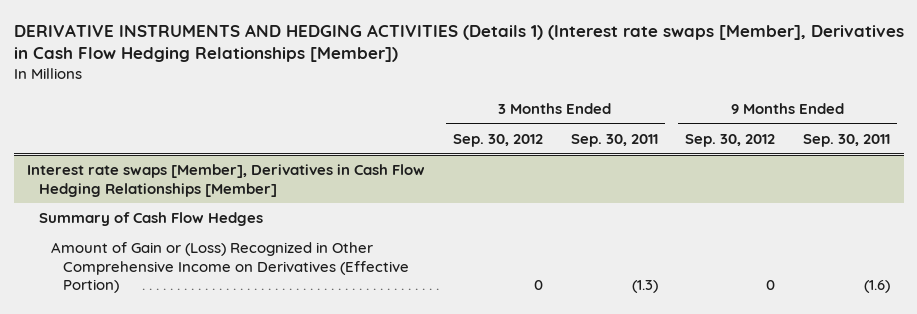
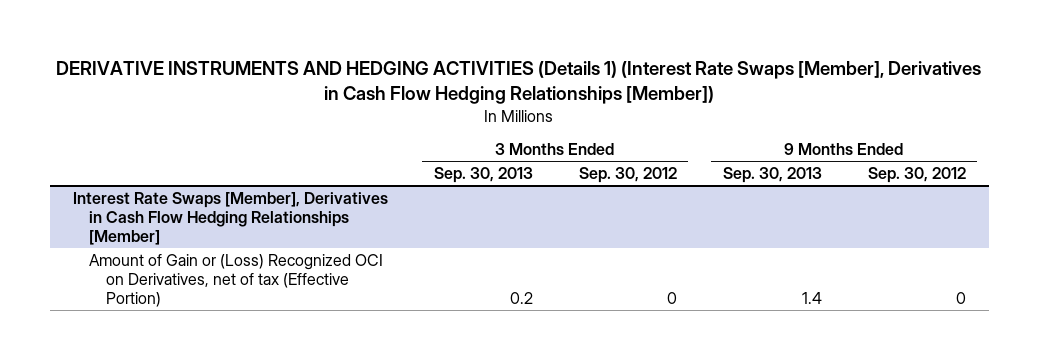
- DERIVATIVE INSTRUMENTS AND HEDGING ACTIVITIES (Details 1) (Interest rate swaps [Member], Derivatives in Cash Flow Hedging Relationships [Member])
+ DERIVATIVE INSTRUMENTS AND HEDGING ACTIVITIES (Details 1) (Interest Rate Swaps [Member], Derivatives in Cash Flow Hedging Relationships [Member])
- | 3 Months Ended Sep. 30, 2012 | 3 Months Ended Sep. 30, 2011 | 9 Months Ended Sep. 30, 2012 | 9 Months Ended Sep. 30, 2011
+ | 3 Months Ended Sep. 30, 2013 | 3 Months Ended Sep. 30, 2012 | 9 Months Ended Sep. 30, 2013 | 9 Months Ended Sep. 30, 2012
- Interest rate swaps [Member], Derivatives in Cash Flow Hedging Relationships [Member]
- Summary of Cash Flow Hedges
- Amount of Gain or (Loss) Recognized in Other Comprehensive Income on Derivatives (Effective Portion) | 0 | (1.3) | 0 | (1.6)
+ Interest Rate Swaps [Member], Derivatives in Cash Flow Hedging Relationships [Member]
+ Amount of Gain or (Loss) Recognized OCI on Derivatives, net of tax (Effective Portion) | 0.2 | 0 | 1.4 | 0

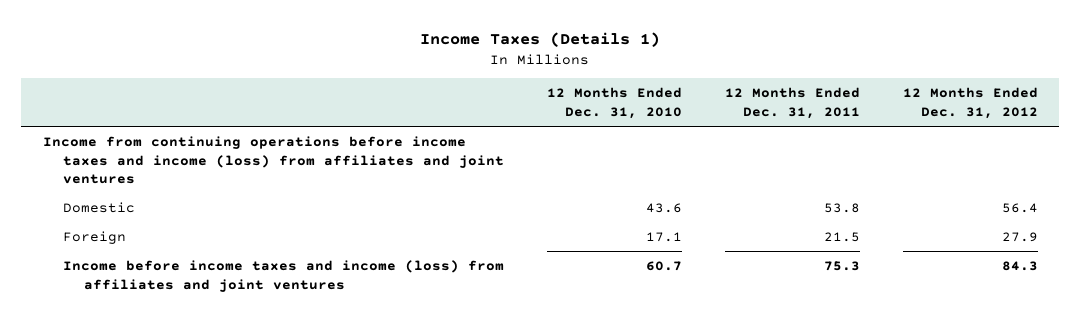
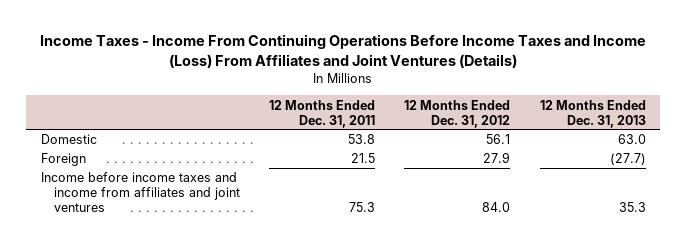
- Income Taxes (Details 1)
+ Income Taxes - Income From Continuing Operations Before Income Taxes and Income (Loss) From Affiliates and Joint Ventures (Details)
- | 12 Months Ended Dec. 31, 2010 | 12 Months Ended Dec. 31, 2011 | 12 Months Ended Dec. 31, 2012
+ | 12 Months Ended Dec. 31, 2011 | 12 Months Ended Dec. 31, 2012 | 12 Months Ended Dec. 31, 2013
- Income from continuing operations before income taxes and income (loss) from affiliates and joint ventures
- Domestic | 43.6 | 53.8 | 56.4
+ Domestic | 53.8 | 56.1 | 63.0
- Income before income taxes and income (loss) from affiliates and joint ventures | 60.7 | 75.3 | 84.3
+ Income before income taxes and income from affiliates and joint ventures | 75.3 | 84.0 | 35.3

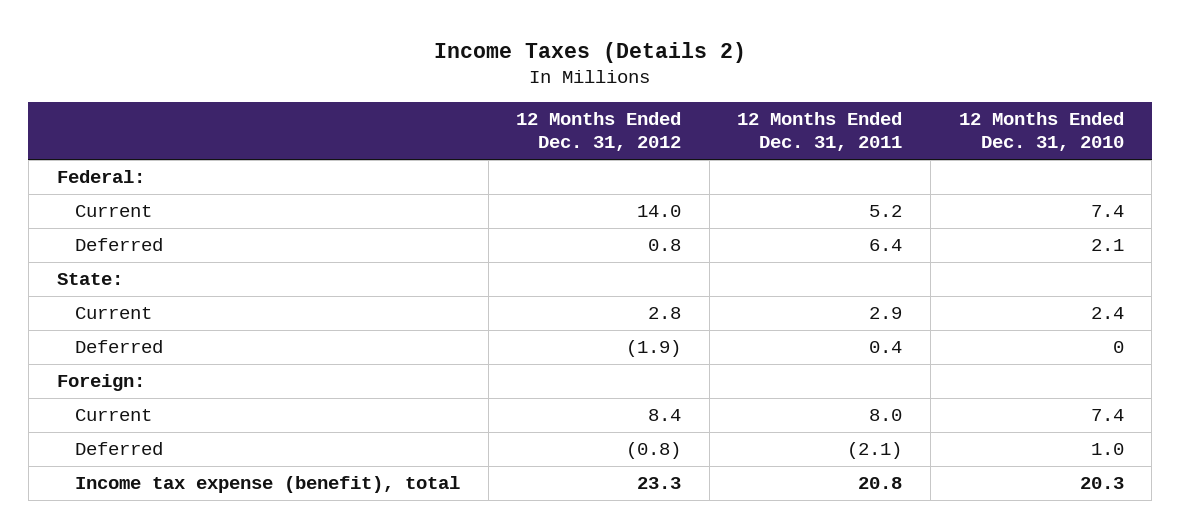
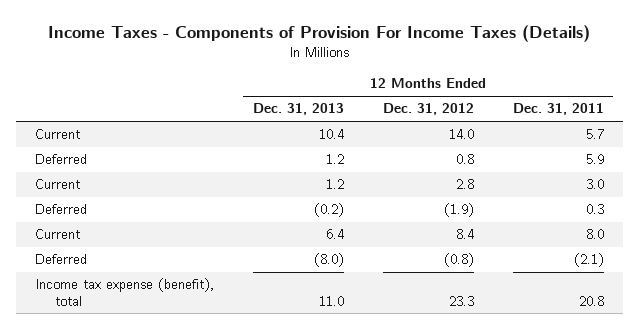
- Income Taxes (Details 2)
+ Income Taxes - Components of Provision For Income Taxes (Details)
- | 12 Months Ended Dec. 31, 2012 | 12 Months Ended Dec. 31, 2011 | 12 Months Ended Dec. 31, 2010
+ | 12 Months Ended Dec. 31, 2013 | 12 Months Ended Dec. 31, 2012 | 12 Months Ended Dec. 31, 2011
- Federal:
- Current | 14.0 | 5.2 | 7.4
- Deferred | 0.8 | 6.4 | 2.1
- State:
- Current | 2.8 | 2.9 | 2.4
- Deferred | (1.9) | 0.4 | 0
- Foreign:
+ Current | 10.4 | 14.0 | 5.7
+ Deferred | 1.2 | 0.8 | 5.9
+ Current | 1.2 | 2.8 | 3.0
+ Deferred | (0.2) | (1.9) | 0.3

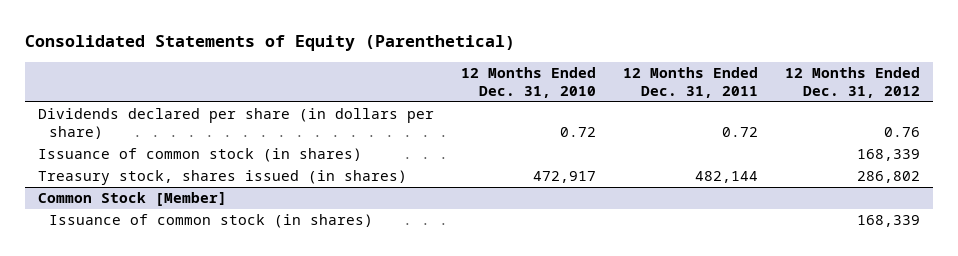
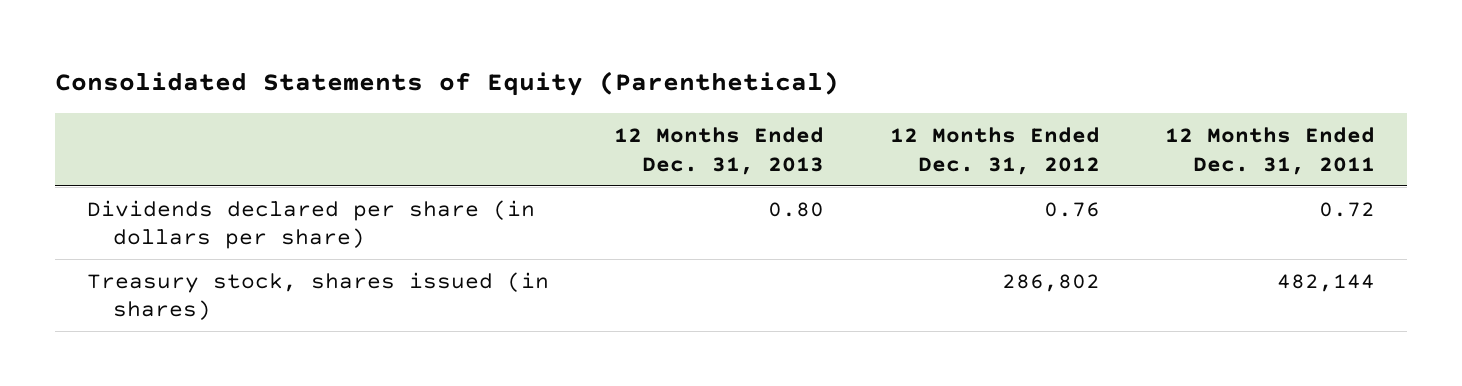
- | 12 Months Ended Dec. 31, 2010 | 12 Months Ended Dec. 31, 2011 | 12 Months Ended Dec. 31, 2012
+ | 12 Months Ended Dec. 31, 2013 | 12 Months Ended Dec. 31, 2012 | 12 Months Ended Dec. 31, 2011
- Issuance of common stock (in shares) | | | 168,339
- Common Stock [Member]
- Issuance of common stock (in shares) | | | 168,339

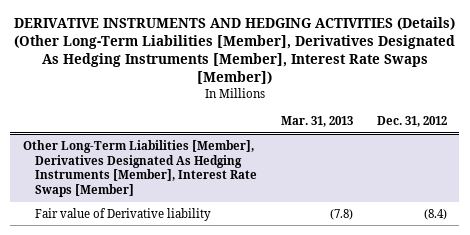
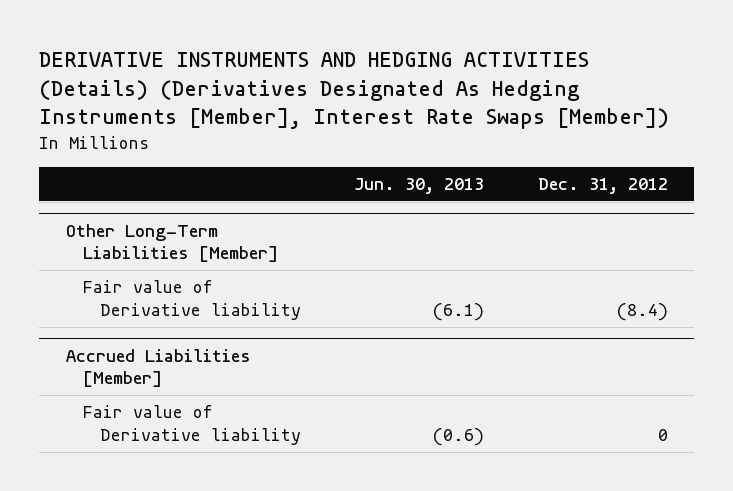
- DERIVATIVE INSTRUMENTS AND HEDGING ACTIVITIES (Details) (Other Long-Term Liabilities [Member], Derivatives Designated As Hedging Instruments [Member], Interest Rate Swaps [Member])
+ DERIVATIVE INSTRUMENTS AND HEDGING ACTIVITIES (Details) (Derivatives Designated As Hedging Instruments [Member], Interest Rate Swaps [Member])
- | Mar. 31, 2013 | Dec. 31, 2012
+ | Jun. 30, 2013 | Dec. 31, 2012
- Other Long-Term Liabilities [Member], Derivatives Designated As Hedging Instruments [Member], Interest Rate Swaps [Member]
+ Other Long-Term Liabilities [Member]
+ Accrued Liabilities [Member]
+ Fair value of Derivative liability | (0.6) | 0

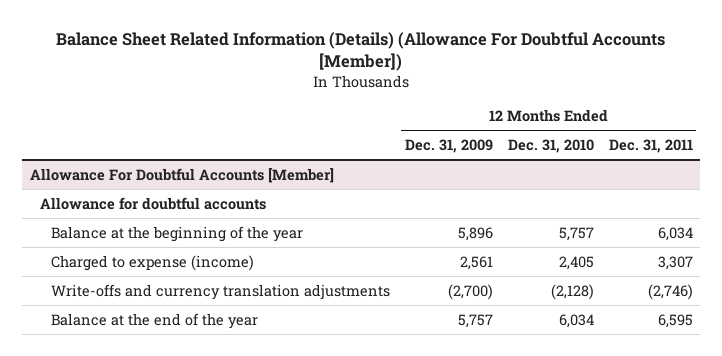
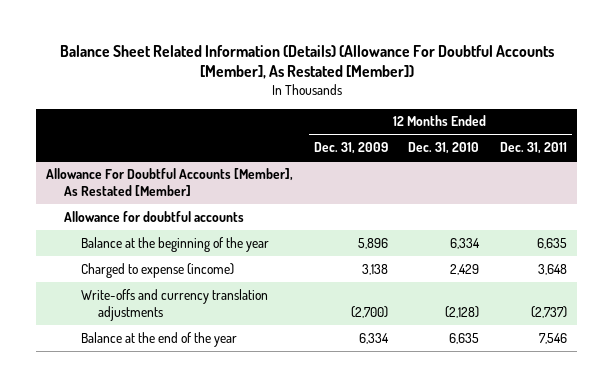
- Balance Sheet Related Information (Details) (Allowance For Doubtful Accounts [Member])
+ Balance Sheet Related Information (Details) (Allowance For Doubtful Accounts [Member], As Restated [Member])
- Allowance For Doubtful Accounts [Member]
+ Allowance For Doubtful Accounts [Member], As Restated [Member]
- Balance at the beginning of the year | 5,896 | 5,757 | 6,034
- Charged to expense (income) | 2,561 | 2,405 | 3,307
- Write-offs and currency translation adjustments | (2,700) | (2,128) | (2,746)
- Balance at the end of the year | 5,757 | 6,034 | 6,595
+ Balance at the beginning of the year | 5,896 | 6,334 | 6,635
+ Charged to expense (income) | 3,138 | 2,429 | 3,648
+ Write-offs and currency translation adjustments | (2,700) | (2,128) | (2,737)
+ Balance at the end of the year | 6,334 | 6,635 | 7,546

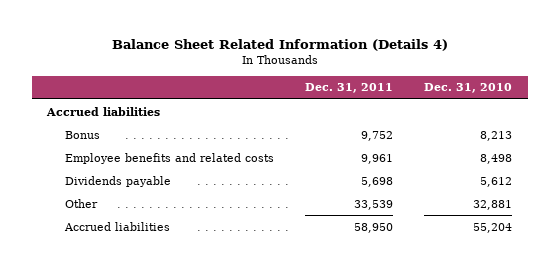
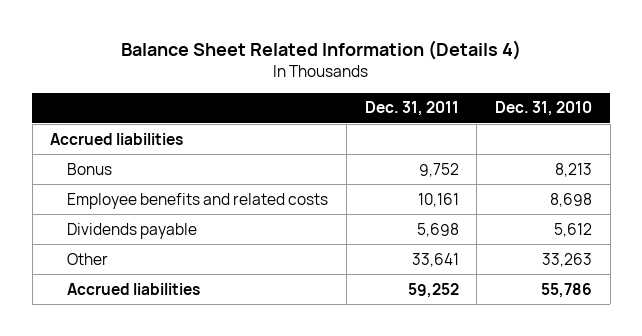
- Employee benefits and related costs | 9,961 | 8,498
+ Employee benefits and related costs | 10,161 | 8,698
- Other | 33,539 | 32,881
- Accrued liabilities | 58,950 | 55,204
+ Other | 33,641 | 33,263
+ Accrued liabilities | 59,252 | 55,786

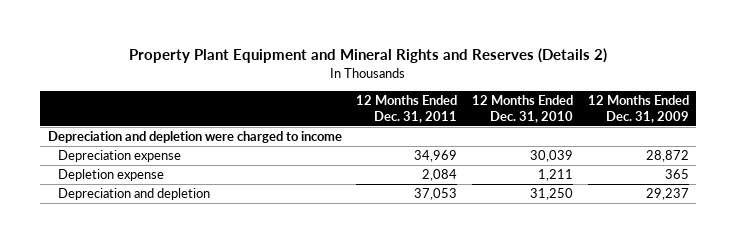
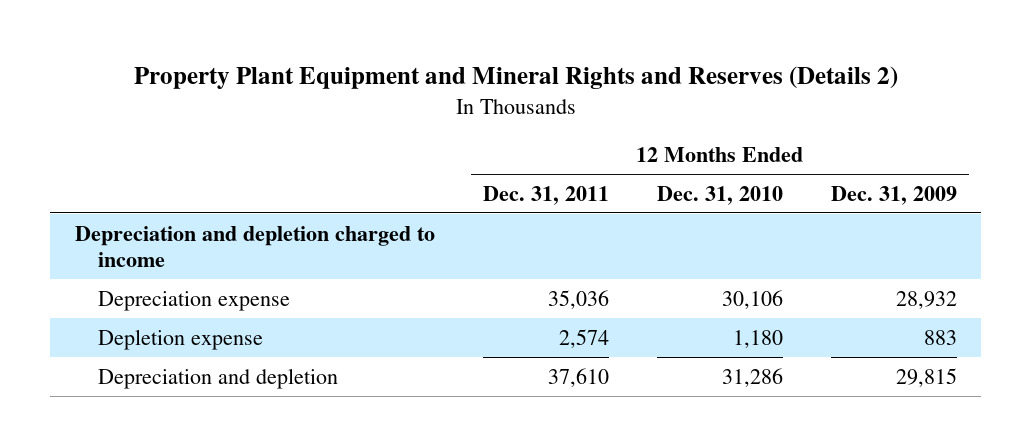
- Depreciation and depletion were charged to income
- Depreciation expense | 34,969 | 30,039 | 28,872
- Depletion expense | 2,084 | 1,211 | 365
- Depreciation and depletion | 37,053 | 31,250 | 29,237
+ Depreciation and depletion charged to income
+ Depreciation expense | 35,036 | 30,106 | 28,932
+ Depletion expense | 2,574 | 1,180 | 883
+ Depreciation and depletion | 37,610 | 31,286 | 29,815

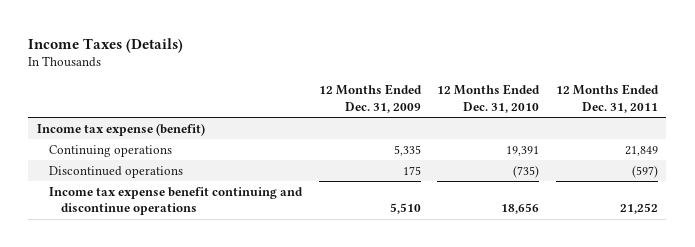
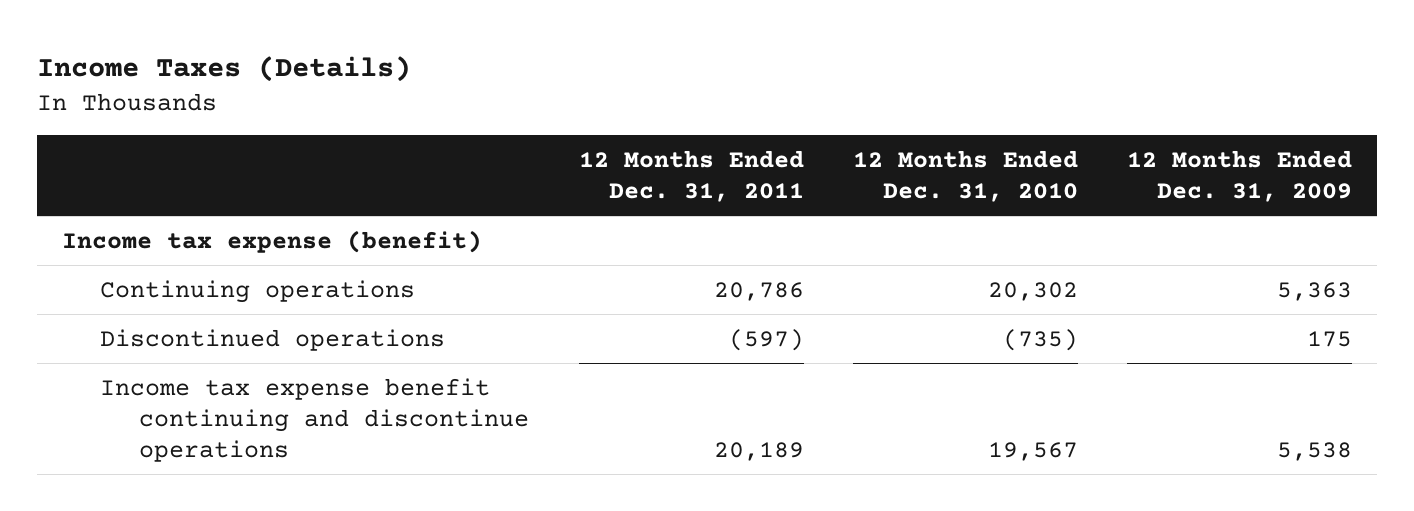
- | 12 Months Ended Dec. 31, 2009 | 12 Months Ended Dec. 31, 2010 | 12 Months Ended Dec. 31, 2011
+ | 12 Months Ended Dec. 31, 2011 | 12 Months Ended Dec. 31, 2010 | 12 Months Ended Dec. 31, 2009
- Continuing operations | 5,335 | 19,391 | 21,849
+ Continuing operations | 20,786 | 20,302 | 5,363
- Income tax expense benefit continuing and discontinue operations | 5,510 | 18,656 | 21,252
+ Income tax expense benefit continuing and discontinue operations | 20,189 | 19,567 | 5,538

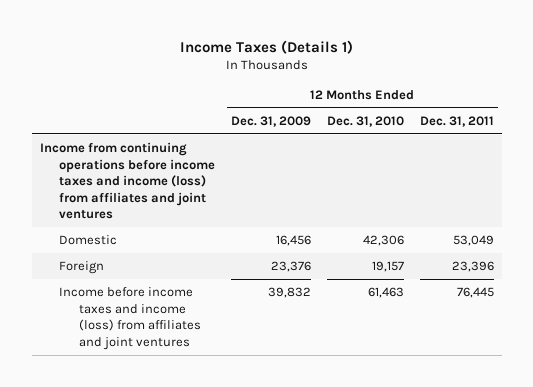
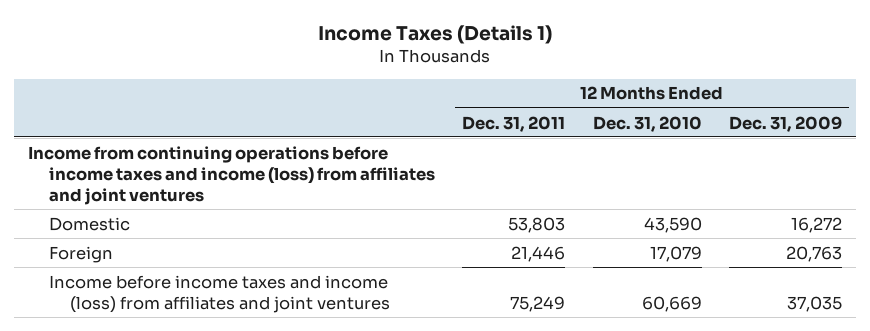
- | 12 Months Ended Dec. 31, 2009 | 12 Months Ended Dec. 31, 2010 | 12 Months Ended Dec. 31, 2011
+ | 12 Months Ended Dec. 31, 2011 | 12 Months Ended Dec. 31, 2010 | 12 Months Ended Dec. 31, 2009
- Domestic | 16,456 | 42,306 | 53,049
- Foreign | 23,376 | 19,157 | 23,396
- Income before income taxes and income (loss) from affiliates and joint ventures | 39,832 | 61,463 | 76,445
+ Domestic | 53,803 | 43,590 | 16,272
+ Foreign | 21,446 | 17,079 | 20,763
+ Income before income taxes and income (loss) from affiliates and joint ventures | 75,249 | 60,669 | 37,035

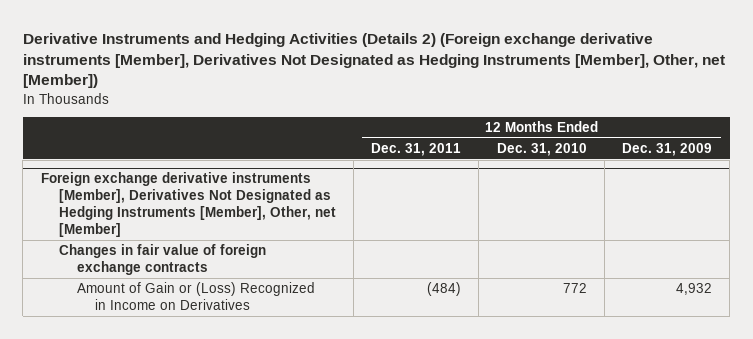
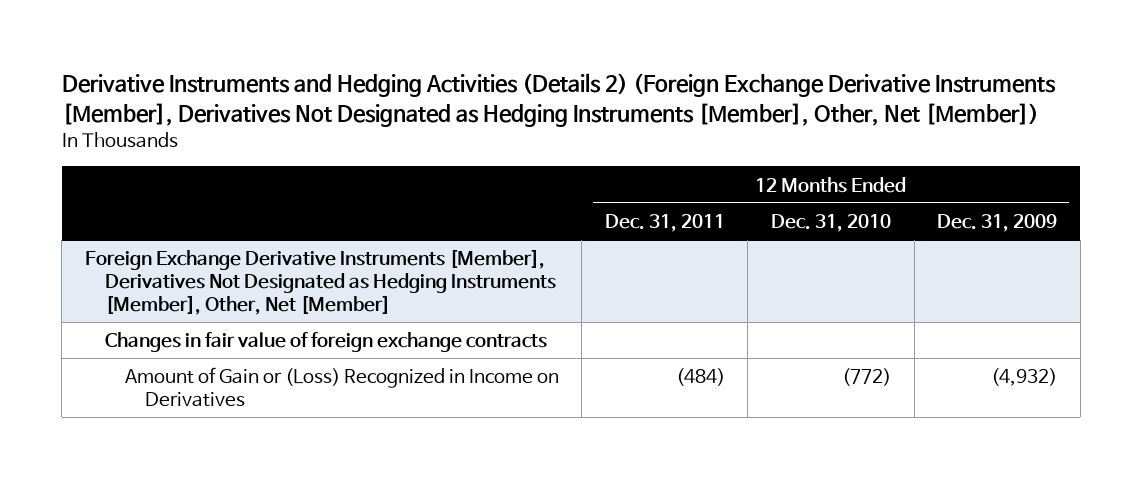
- Derivative Instruments and Hedging Activities (Details 2) (Foreign exchange derivative instruments [Member], Derivatives Not Designated as Hedging Instruments [Member], Other, net [Member])
+ Derivative Instruments and Hedging Activities (Details 2) (Foreign Exchange Derivative Instruments [Member], Derivatives Not Designated as Hedging Instruments [Member], Other, Net [Member])
- Foreign exchange derivative instruments [Member], Derivatives Not Designated as Hedging Instruments [Member], Other, net [Member]
+ Foreign Exchange Derivative Instruments [Member], Derivatives Not Designated as Hedging Instruments [Member], Other, Net [Member]
- Amount of Gain or (Loss) Recognized in Income on Derivatives | (484) | 772 | 4,932
+ Amount of Gain or (Loss) Recognized in Income on Derivatives | (484) | (772) | (4,932)

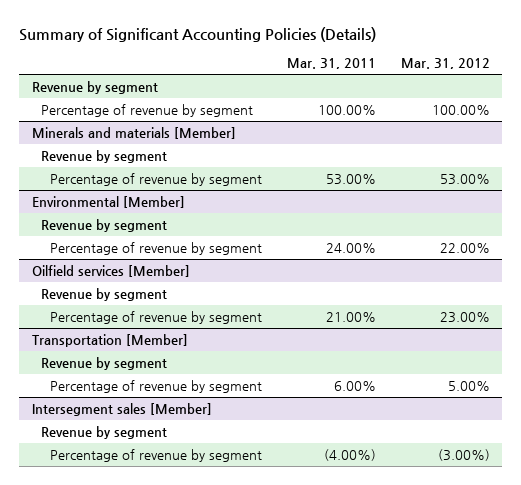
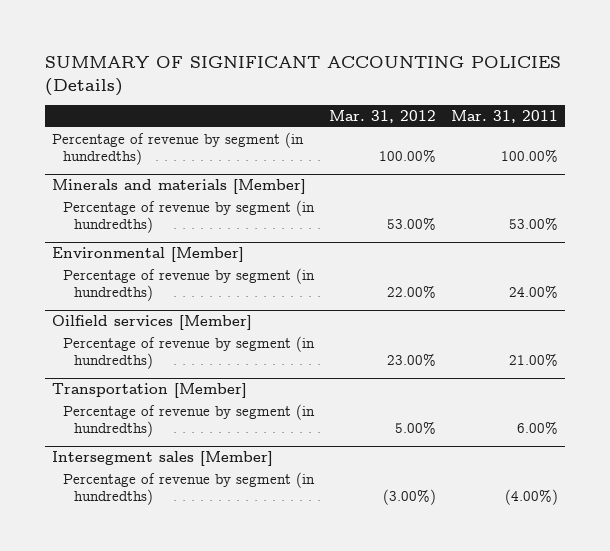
- Summary of Significant Accounting Policies (Details)
+ SUMMARY OF SIGNIFICANT ACCOUNTING POLICIES (Details)
- | Mar. 31, 2011 | Mar. 31, 2012
+ | Mar. 31, 2012 | Mar. 31, 2011
- Revenue by segment
- Percentage of revenue by segment | 100.00% | 100.00%
+ Percentage of revenue by segment (in hundredths) | 100.00% | 100.00%
@ Minerals and materials [Member]
- Revenue by segment
- Percentage of revenue by segment | 53.00% | 53.00%
+ Percentage of revenue by segment (in hundredths) | 53.00% | 53.00%
@ Environmental [Member]
- Revenue by segment
- Percentage of revenue by segment | 24.00% | 22.00%
+ Percentage of revenue by segment (in hundredths) | 22.00% | 24.00%
@ Oilfield services [Member]
- Revenue by segment
- Percentage of revenue by segment | 21.00% | 23.00%
+ Percentage of revenue by segment (in hundredths) | 23.00% | 21.00%
@ Transportation [Member]
- Revenue by segment
- Percentage of revenue by segment | 6.00% | 5.00%
+ Percentage of revenue by segment (in hundredths) | 5.00% | 6.00%
@ Intersegment sales [Member]
- Revenue by segment
- Percentage of revenue by segment | (4.00%) | (3.00%)
+ Percentage of revenue by segment (in hundredths) | (3.00%) | (4.00%)

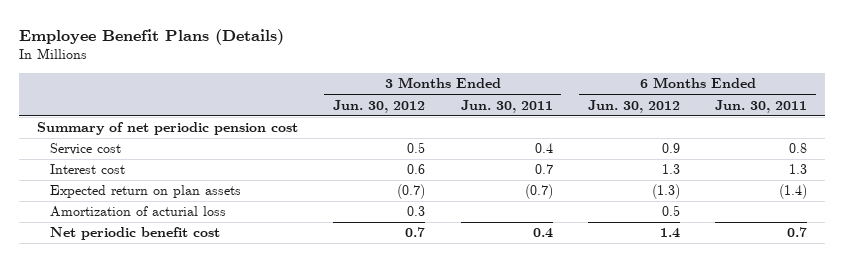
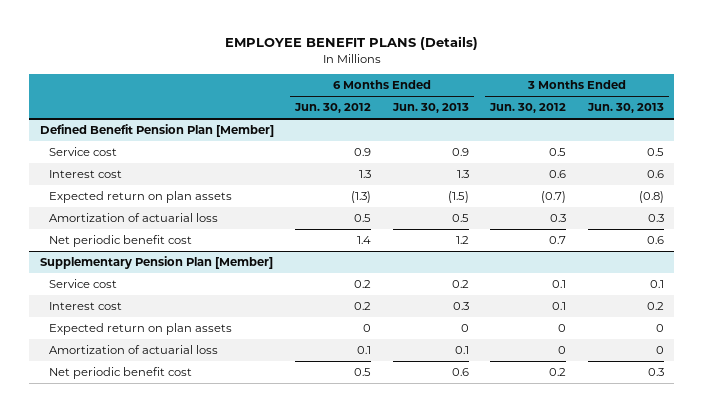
- Employee Benefit Plans (Details)
+ EMPLOYEE BENEFIT PLANS (Details)
- | 3 Months Ended Jun. 30, 2012 | 3 Months Ended Jun. 30, 2011 | 6 Months Ended Jun. 30, 2012 | 6 Months Ended Jun. 30, 2011
+ | 6 Months Ended Jun. 30, 2012 | 6 Months Ended Jun. 30, 2013 | 3 Months Ended Jun. 30, 2012 | 3 Months Ended Jun. 30, 2013
- Summary of net periodic pension cost
+ Defined Benefit Pension Plan [Member]
- Amortization of acturial loss | 0.3 | | 0.5 |
+ Amortization of actuarial loss | 0.5 | 0.5 | 0.3 | 0.3
+ Supplementary Pension Plan [Member]
+ Service cost | 0.2 | 0.2 | 0.1 | 0.1
+ Interest cost | 0.2 | 0.3 | 0.1 | 0.2
+ Expected return on plan assets | 0 | 0 | 0 | 0
+ Amortization of actuarial loss | 0.1 | 0.1 | 0 | 0
+ Net periodic benefit cost | 0.5 | 0.6 | 0.2 | 0.3

